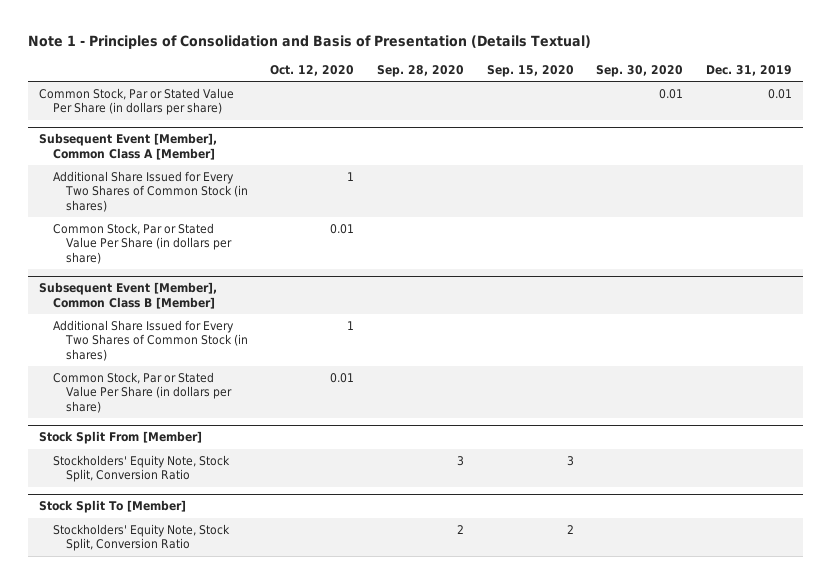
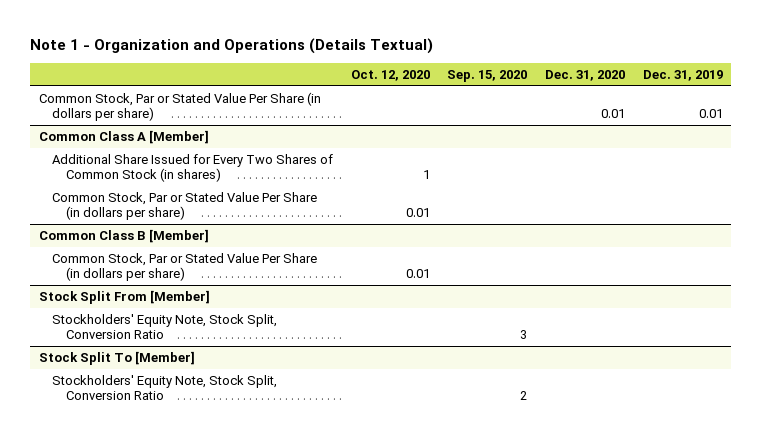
- Note 1 - Principles of Consolidation and Basis of Presentation (Details Textual)
+ Note 1 - Organization and Operations (Details Textual)
- | Oct. 12, 2020 | Sep. 28, 2020 | Sep. 15, 2020 | Sep. 30, 2020 | Dec. 31, 2019
+ | Oct. 12, 2020 | Sep. 15, 2020 | Dec. 31, 2020 | Dec. 31, 2019
- Subsequent Event [Member], Common Class A [Member]
+ Common Class A [Member]
- Subsequent Event [Member], Common Class B [Member]
- Additional Share Issued for Every Two Shares of Common Stock (in shares) | 1 | | | |
+ Common Class B [Member]

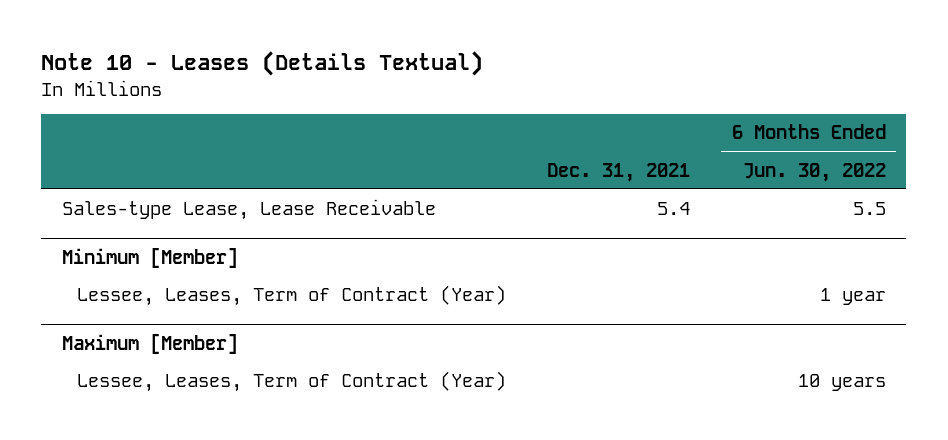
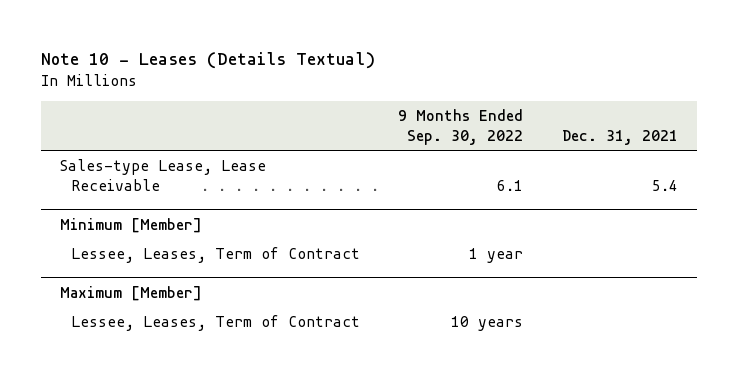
- | Dec. 31, 2021 | 6 Months Ended Jun. 30, 2022
+ | 9 Months Ended Sep. 30, 2022 | Dec. 31, 2021
@ Minimum [Member]
- Lessee, Leases, Term of Contract (Year) | | 1 year
+ Lessee, Leases, Term of Contract | 1 year |
@ Maximum [Member]
- Lessee, Leases, Term of Contract (Year) | | 10 years
+ Lessee, Leases, Term of Contract | 10 years |

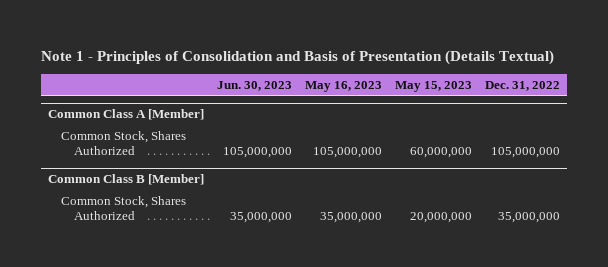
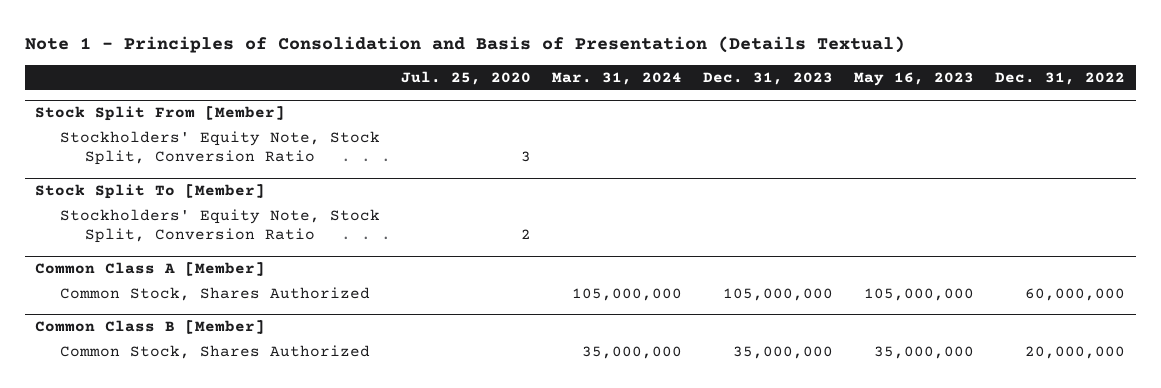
- | Jun. 30, 2023 | May 16, 2023 | May 15, 2023 | Dec. 31, 2022
+ | Jul. 25, 2020 | Mar. 31, 2024 | Dec. 31, 2023 | May 16, 2023 | Dec. 31, 2022
+ Stock Split From [Member]
+ Stockholders' Equity Note, Stock Split, Conversion Ratio | 3 | | | |
+ Stock Split To [Member]
+ Stockholders' Equity Note, Stock Split, Conversion Ratio | 2 | | | |
@ Common Class A [Member]
- Common Stock, Shares Authorized | 105,000,000 | 105,000,000 | 60,000,000 | 105,000,000
+ Common Stock, Shares Authorized | | 105,000,000 | 105,000,000 | 105,000,000 | 60,000,000
@ Common Class B [Member]
- Common Stock, Shares Authorized | 35,000,000 | 35,000,000 | 20,000,000 | 35,000,000
+ Common Stock, Shares Authorized | | 35,000,000 | 35,000,000 | 35,000,000 | 20,000,000

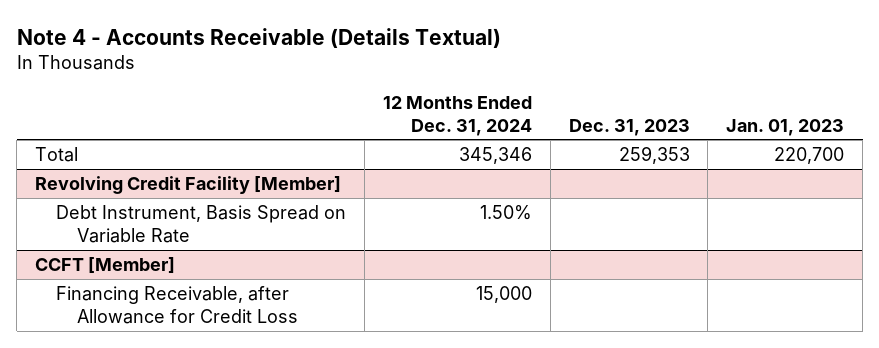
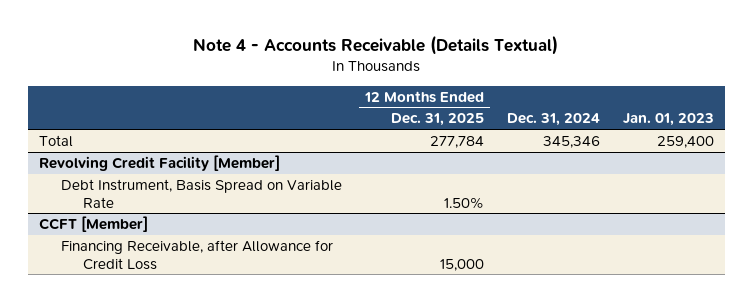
- | 12 Months Ended Dec. 31, 2024 | Dec. 31, 2023 | Jan. 01, 2023
+ | 12 Months Ended Dec. 31, 2025 | Dec. 31, 2024 | Jan. 01, 2023
- Total | 345,346 | 259,353 | 220,700
+ Total | 277,784 | 345,346 | 259,400

